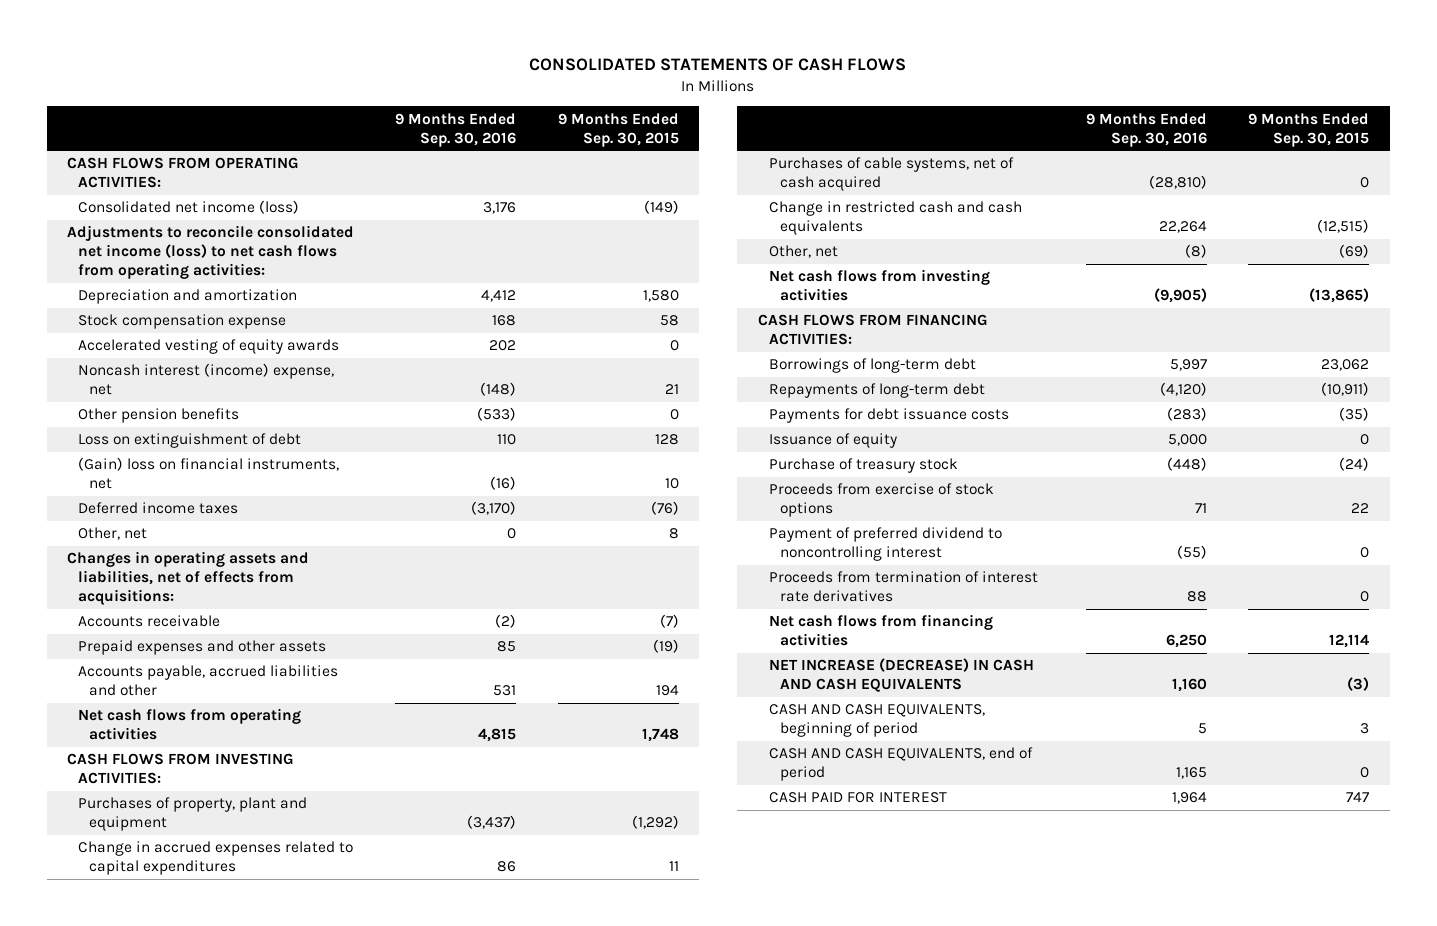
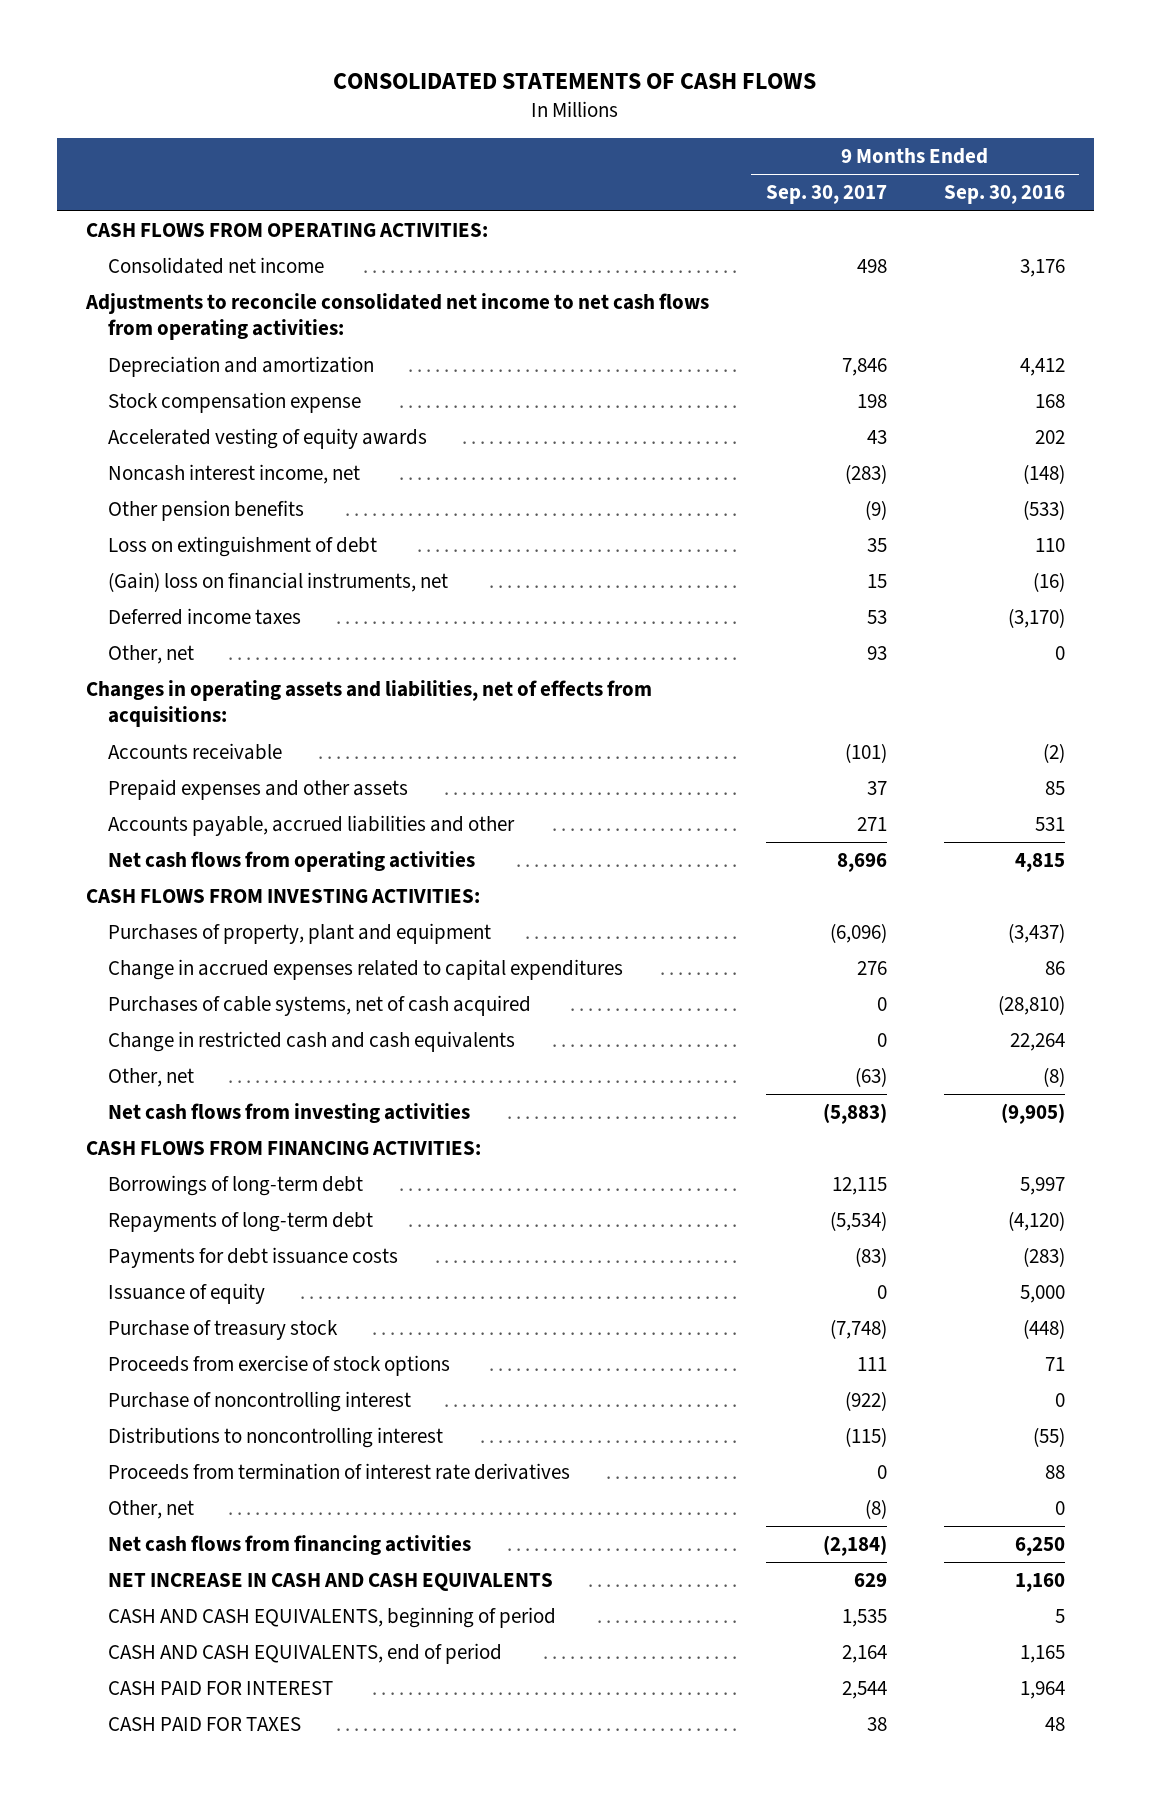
- | 9 Months Ended Sep. 30, 2016 | 9 Months Ended Sep. 30, 2015
+ | 9 Months Ended Sep. 30, 2017 | 9 Months Ended Sep. 30, 2016
- Consolidated net income (loss) | 3,176 | (149)
- Adjustments to reconcile consolidated net income (loss) to net cash flows from operating activities:
+ Consolidated net income | 498 | 3,176
+ Adjustments to reconcile consolidated net income to net cash flows from operating activities:
- Noncash interest (income) expense, net | (148) | 21
+ Noncash interest income, net | (283) | (148)
- Payment of preferred dividend to noncontrolling interest | (55) | 0
+ Purchase of noncontrolling interest | (922) | 0
+ Distributions to noncontrolling interest | (115) | (55)
+ Other, net | (8) | 0
- NET INCREASE (DECREASE) IN CASH AND CASH EQUIVALENTS | 1,160 | (3)
+ NET INCREASE IN CASH AND CASH EQUIVALENTS | 629 | 1,160
+ CASH PAID FOR TAXES | 38 | 48

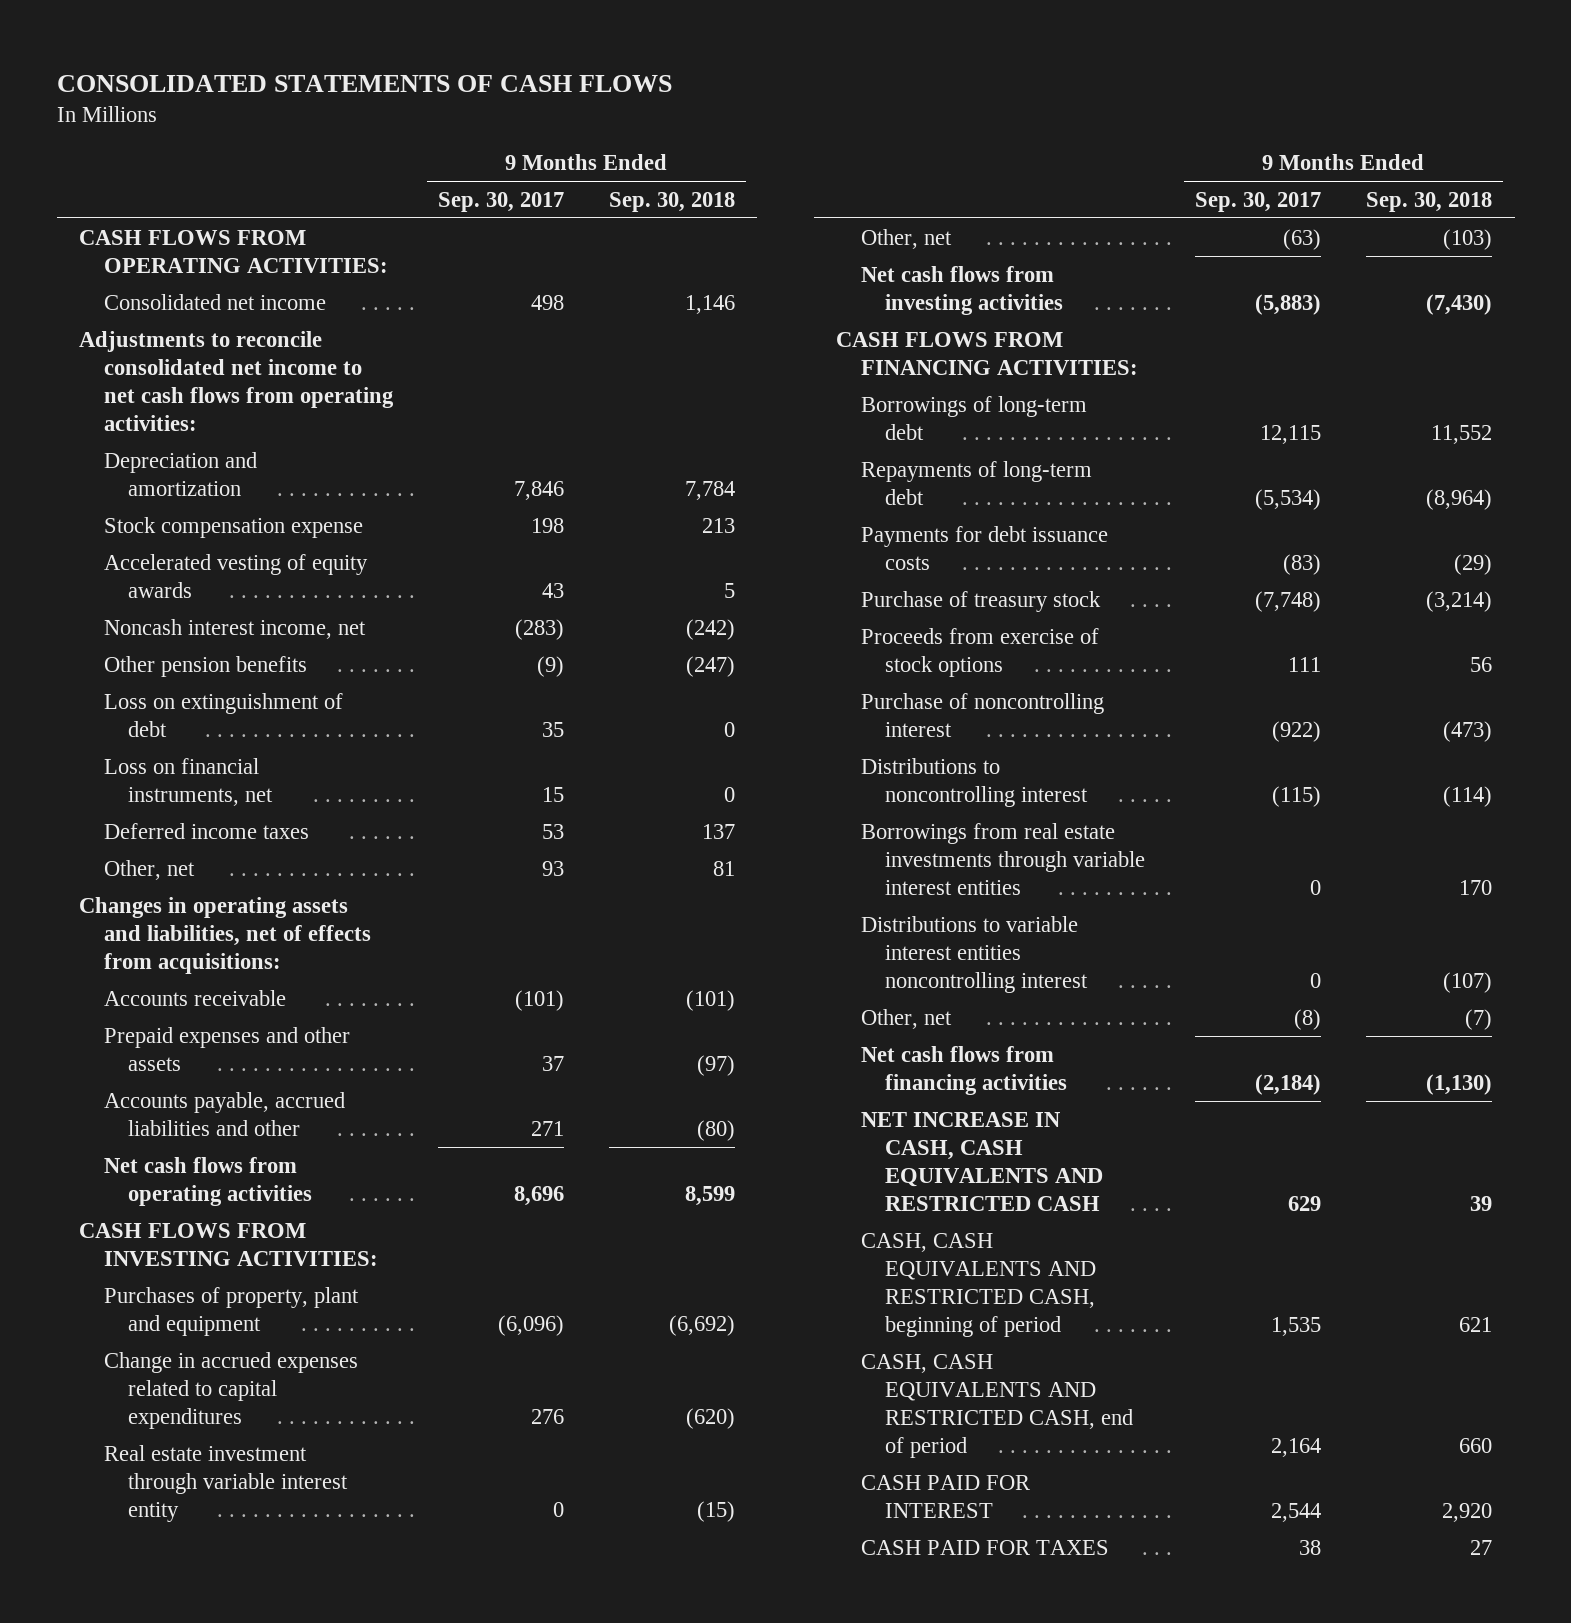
- | 9 Months Ended Sep. 30, 2017 | 9 Months Ended Sep. 30, 2016
+ | 9 Months Ended Sep. 30, 2017 | 9 Months Ended Sep. 30, 2018
- (Gain) loss on financial instruments, net | 15 | (16)
+ Loss on financial instruments, net | 15 | 0
- Purchases of cable systems, net of cash acquired | 0 | (28,810)
- Change in restricted cash and cash equivalents | 0 | 22,264
+ Real estate investment through variable interest entity | 0 | (15)
- Issuance of equity | 0 | 5,000
- Proceeds from termination of interest rate derivatives | 0 | 88
+ Borrowings from real estate investments through variable interest entities | 0 | 170
+ Distributions to variable interest entities noncontrolling interest | 0 | (107)
- NET INCREASE IN CASH AND CASH EQUIVALENTS | 629 | 1,160
- CASH AND CASH EQUIVALENTS, beginning of period | 1,535 | 5
- CASH AND CASH EQUIVALENTS, end of period | 2,164 | 1,165
+ NET INCREASE IN CASH, CASH EQUIVALENTS AND RESTRICTED CASH | 629 | 39
+ CASH, CASH EQUIVALENTS AND RESTRICTED CASH, beginning of period | 1,535 | 621
+ CASH, CASH EQUIVALENTS AND RESTRICTED CASH, end of period | 2,164 | 660

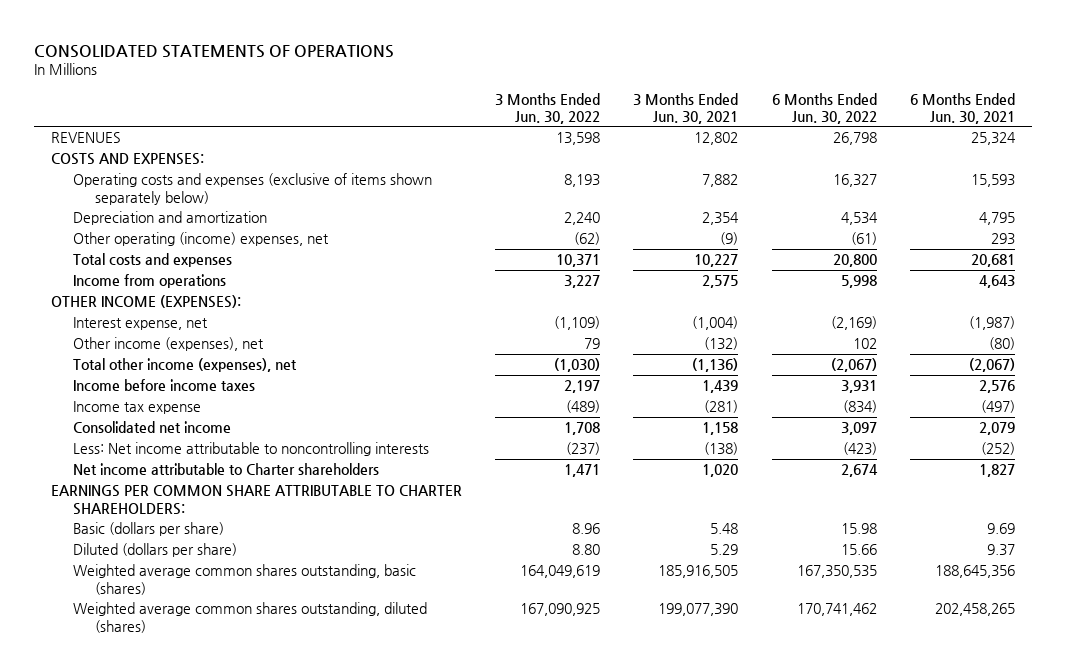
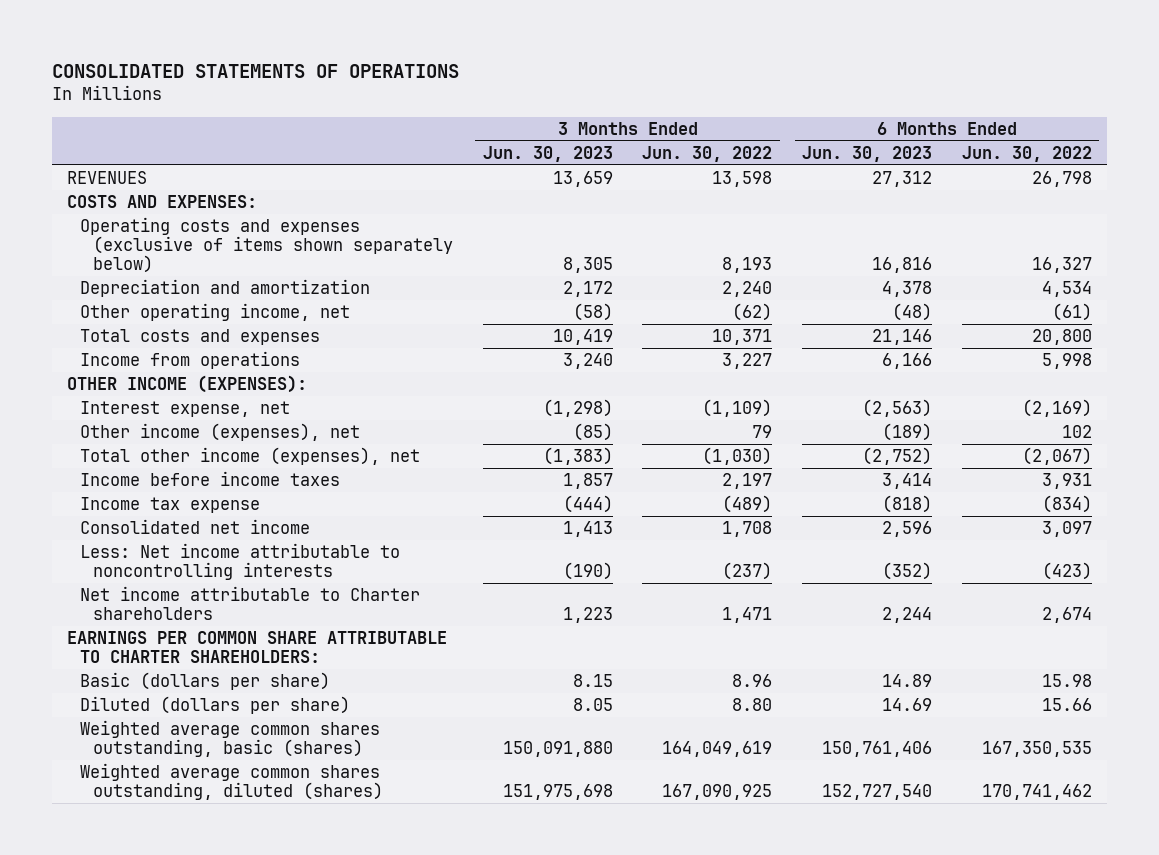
- | 3 Months Ended Jun. 30, 2022 | 3 Months Ended Jun. 30, 2021 | 6 Months Ended Jun. 30, 2022 | 6 Months Ended Jun. 30, 2021
+ | 3 Months Ended Jun. 30, 2023 | 3 Months Ended Jun. 30, 2022 | 6 Months Ended Jun. 30, 2023 | 6 Months Ended Jun. 30, 2022
- Other operating (income) expenses, net | (62) | (9) | (61) | 293
+ Other operating income, net | (58) | (62) | (48) | (61)

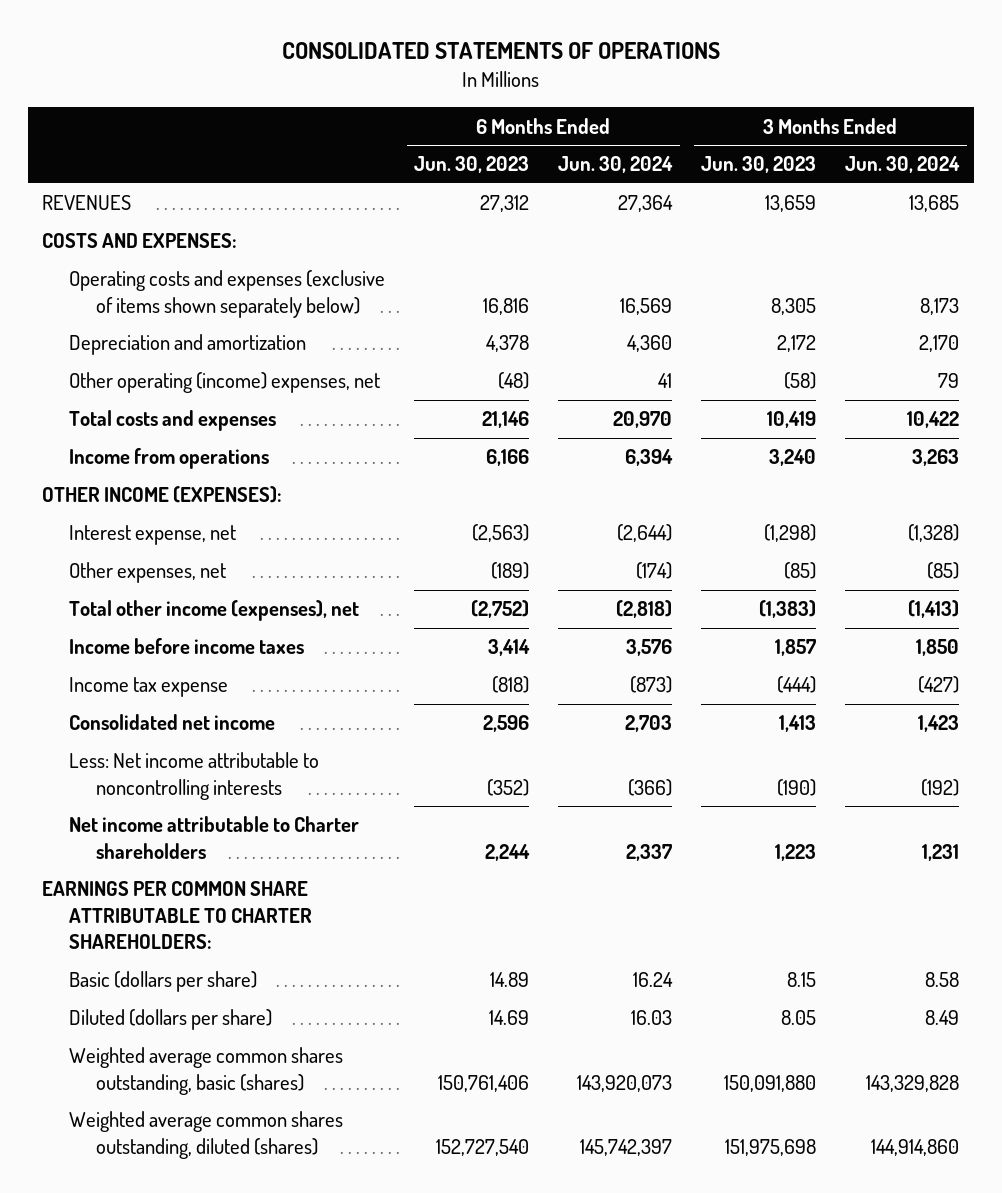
- | 3 Months Ended Jun. 30, 2023 | 3 Months Ended Jun. 30, 2022 | 6 Months Ended Jun. 30, 2023 | 6 Months Ended Jun. 30, 2022
+ | 6 Months Ended Jun. 30, 2023 | 6 Months Ended Jun. 30, 2024 | 3 Months Ended Jun. 30, 2023 | 3 Months Ended Jun. 30, 2024
- Other operating income, net | (58) | (62) | (48) | (61)
+ Other operating (income) expenses, net | (48) | 41 | (58) | 79
- Other income (expenses), net | (85) | 79 | (189) | 102
+ Other expenses, net | (189) | (174) | (85) | (85)

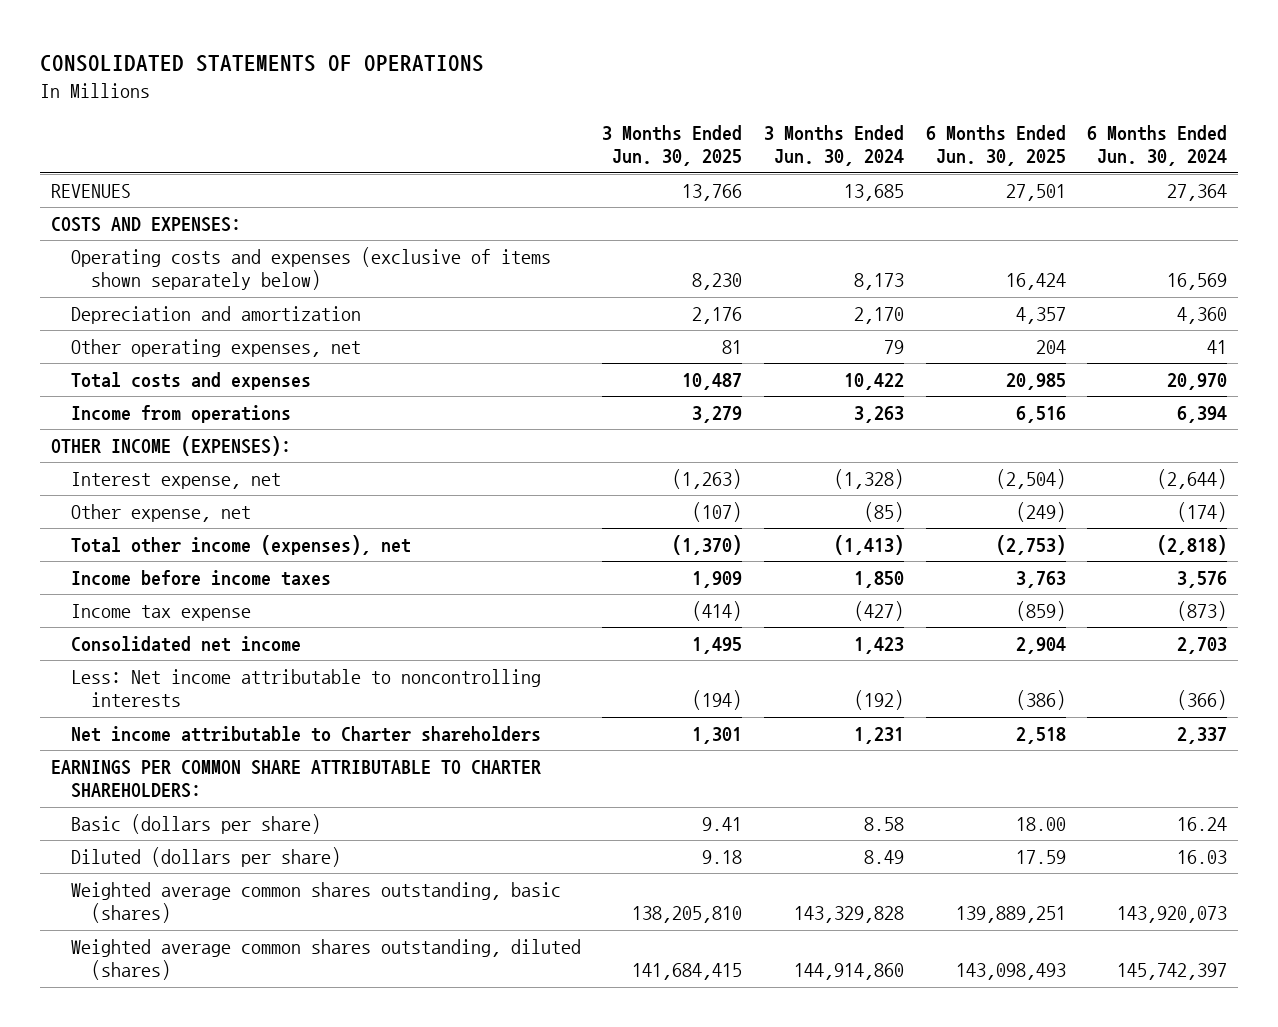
- | 6 Months Ended Jun. 30, 2023 | 6 Months Ended Jun. 30, 2024 | 3 Months Ended Jun. 30, 2023 | 3 Months Ended Jun. 30, 2024
+ | 3 Months Ended Jun. 30, 2025 | 3 Months Ended Jun. 30, 2024 | 6 Months Ended Jun. 30, 2025 | 6 Months Ended Jun. 30, 2024
- Other operating (income) expenses, net | (48) | 41 | (58) | 79
+ Other operating expenses, net | 81 | 79 | 204 | 41
- Other expenses, net | (189) | (174) | (85) | (85)
+ Other expense, net | (107) | (85) | (249) | (174)

